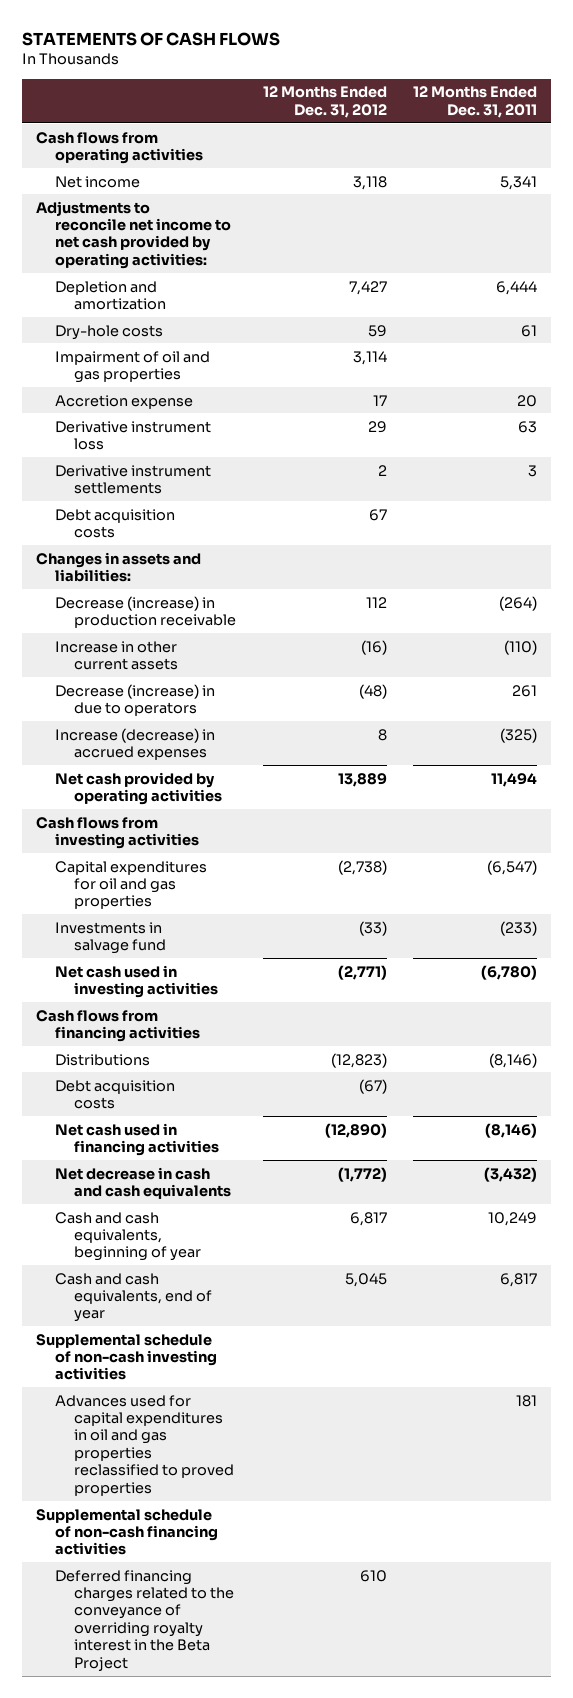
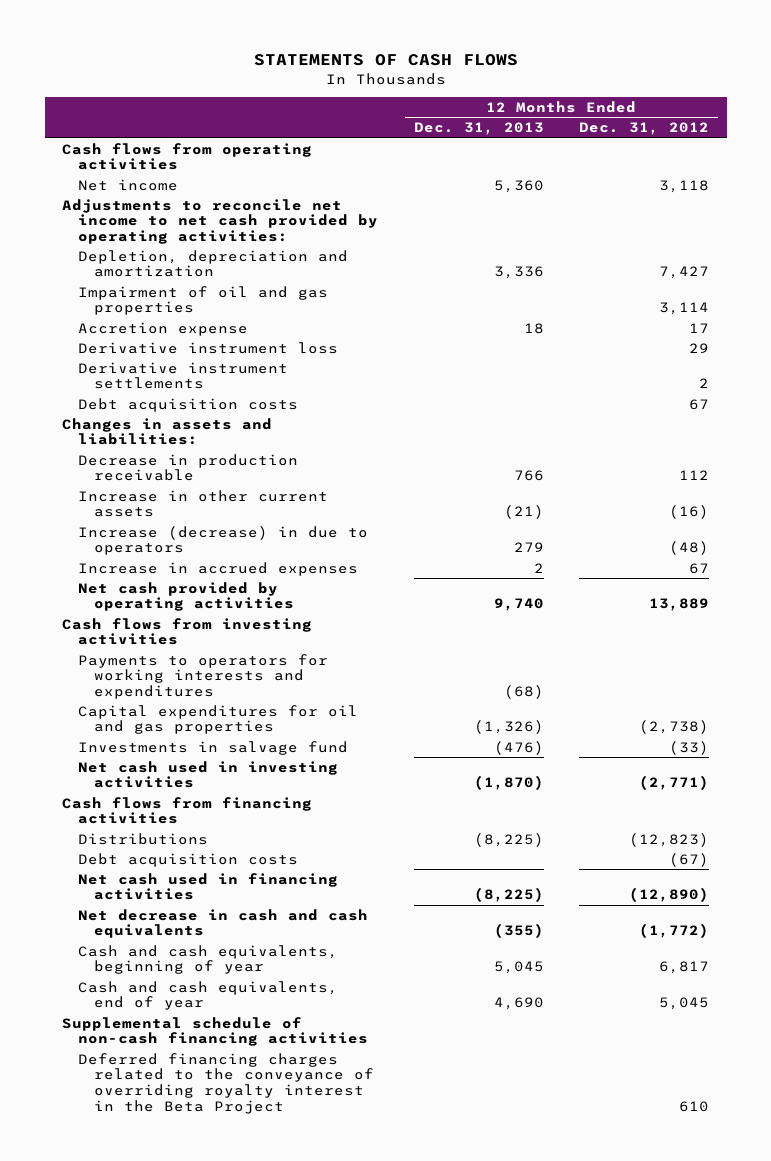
- | 12 Months Ended Dec. 31, 2012 | 12 Months Ended Dec. 31, 2011
+ | 12 Months Ended Dec. 31, 2013 | 12 Months Ended Dec. 31, 2012
- Depletion and amortization | 7,427 | 6,444
- Dry-hole costs | 59 | 61
+ Depletion, depreciation and amortization | 3,336 | 7,427
- Decrease (increase) in production receivable | 112 | (264)
+ Decrease in production receivable | 766 | 112
- Decrease (increase) in due to operators | (48) | 261
- Increase (decrease) in accrued expenses | 8 | (325)
+ Increase (decrease) in due to operators | 279 | (48)
+ Increase in accrued expenses | 2 | 67
+ Payments to operators for working interests and expenditures | (68) |
- Supplemental schedule of non-cash investing activities
- Advances used for capital expenditures in oil and gas properties reclassified to proved properties | | 181

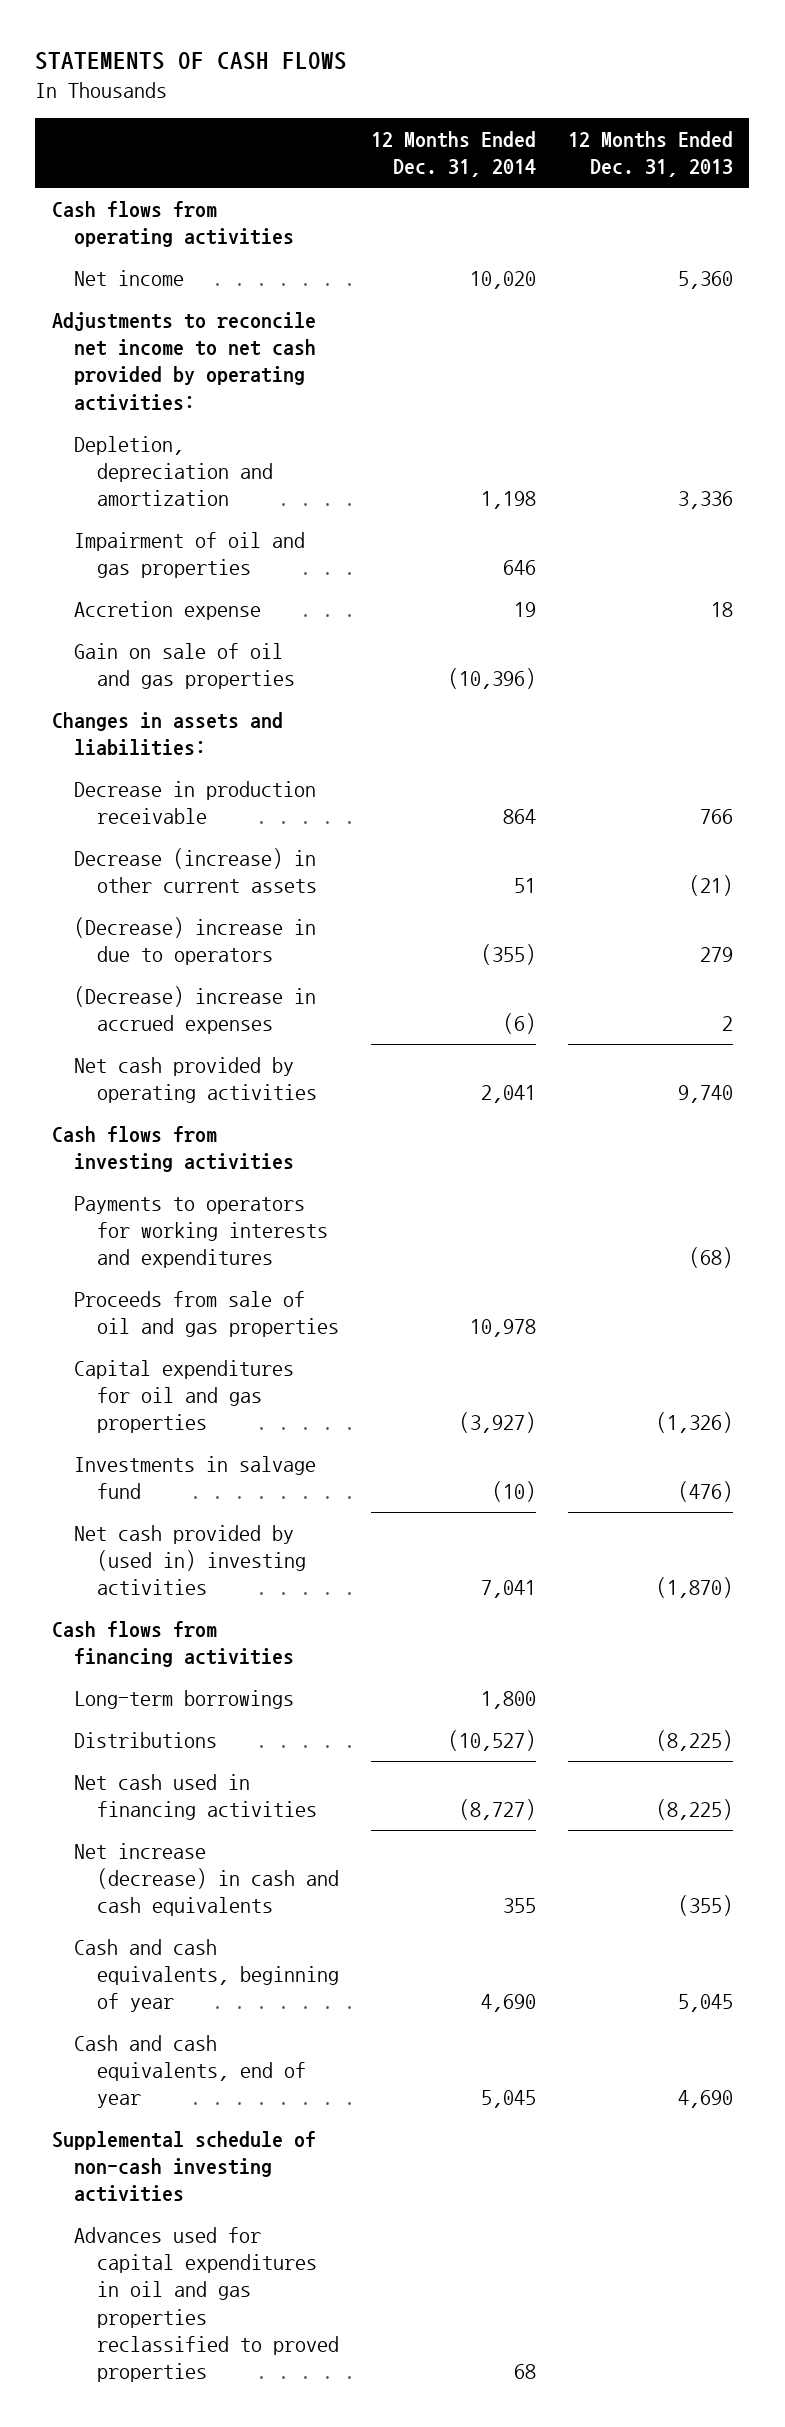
- | 12 Months Ended Dec. 31, 2013 | 12 Months Ended Dec. 31, 2012
+ | 12 Months Ended Dec. 31, 2014 | 12 Months Ended Dec. 31, 2013
- Derivative instrument loss | | 29
- Derivative instrument settlements | | 2
- Debt acquisition costs | | 67
+ Gain on sale of oil and gas properties | (10,396) |
- Increase in other current assets | (21) | (16)
- Increase (decrease) in due to operators | 279 | (48)
- Increase in accrued expenses | 2 | 67
+ Decrease (increase) in other current assets | 51 | (21)
+ (Decrease) increase in due to operators | (355) | 279
+ (Decrease) increase in accrued expenses | (6) | 2
+ Proceeds from sale of oil and gas properties | 10,978 |
- Net cash used in investing activities | (1,870) | (2,771)
+ Net cash provided by (used in) investing activities | 7,041 | (1,870)
+ Long-term borrowings | 1,800 |
- Debt acquisition costs | | (67)
- Net decrease in cash and cash equivalents | (355) | (1,772)
+ Net increase (decrease) in cash and cash equivalents | 355 | (355)
- Supplemental schedule of non-cash financing activities
- Deferred financing charges related to the conveyance of overriding royalty interest in the Beta Project | | 610
+ Supplemental schedule of non-cash investing activities
+ Advances used for capital expenditures in oil and gas properties reclassified to proved properties | 68 |

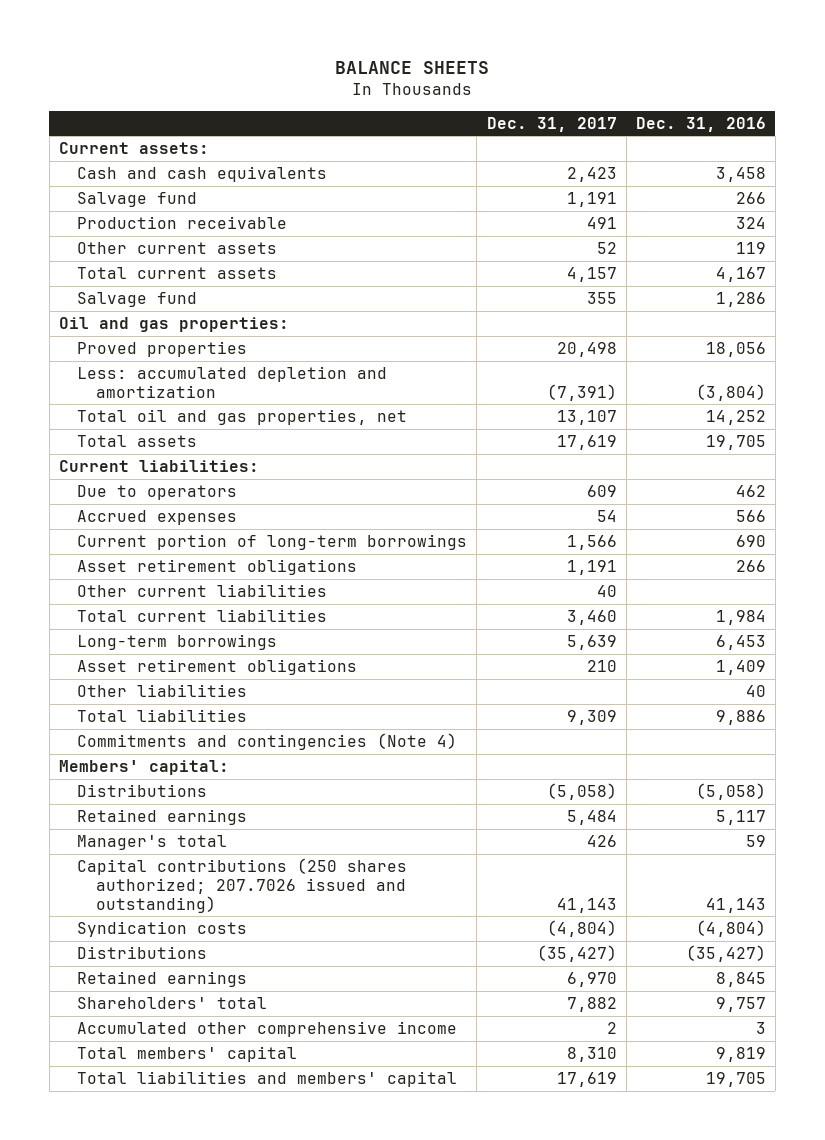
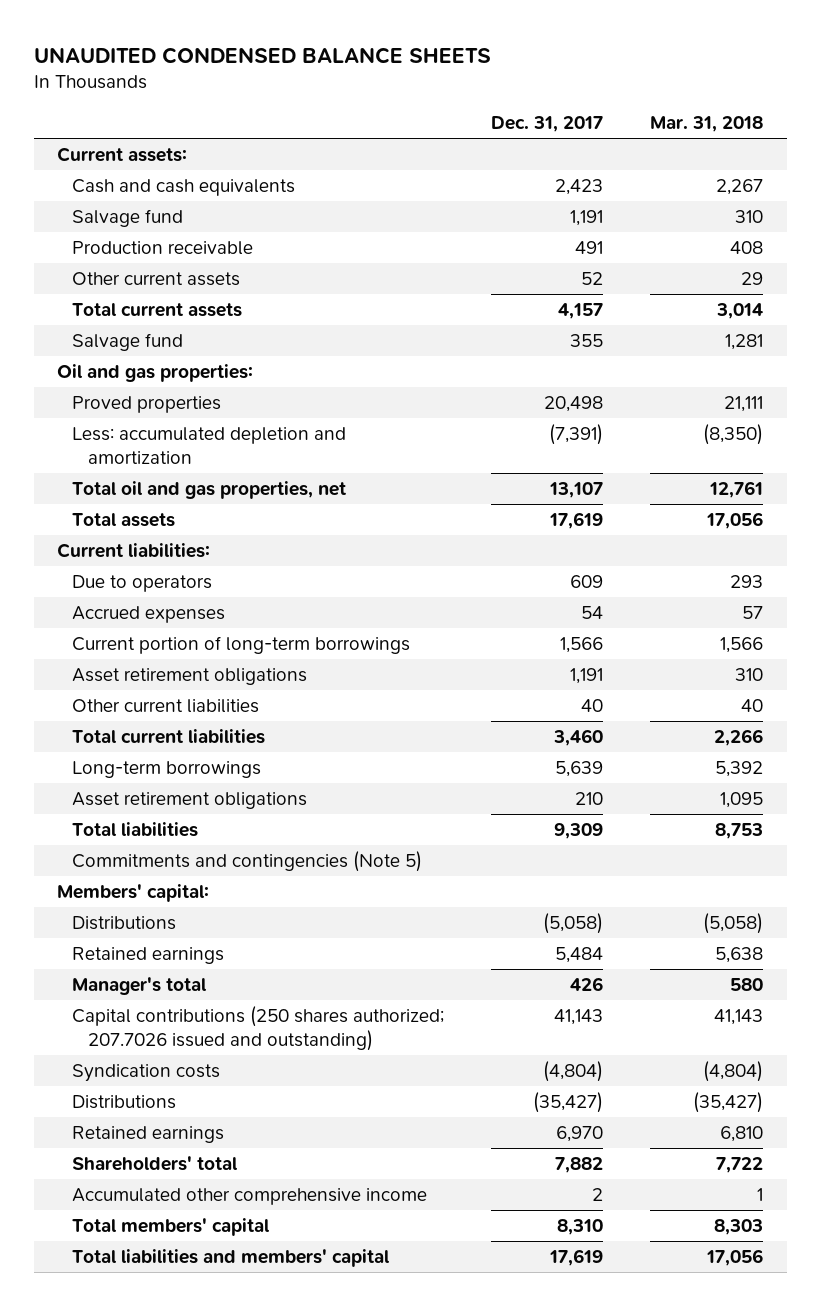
- BALANCE SHEETS
+ UNAUDITED CONDENSED BALANCE SHEETS
- | Dec. 31, 2017 | Dec. 31, 2016
+ | Dec. 31, 2017 | Mar. 31, 2018
- Other liabilities | | 40
- Commitments and contingencies (Note 4)
+ Commitments and contingencies (Note 5)

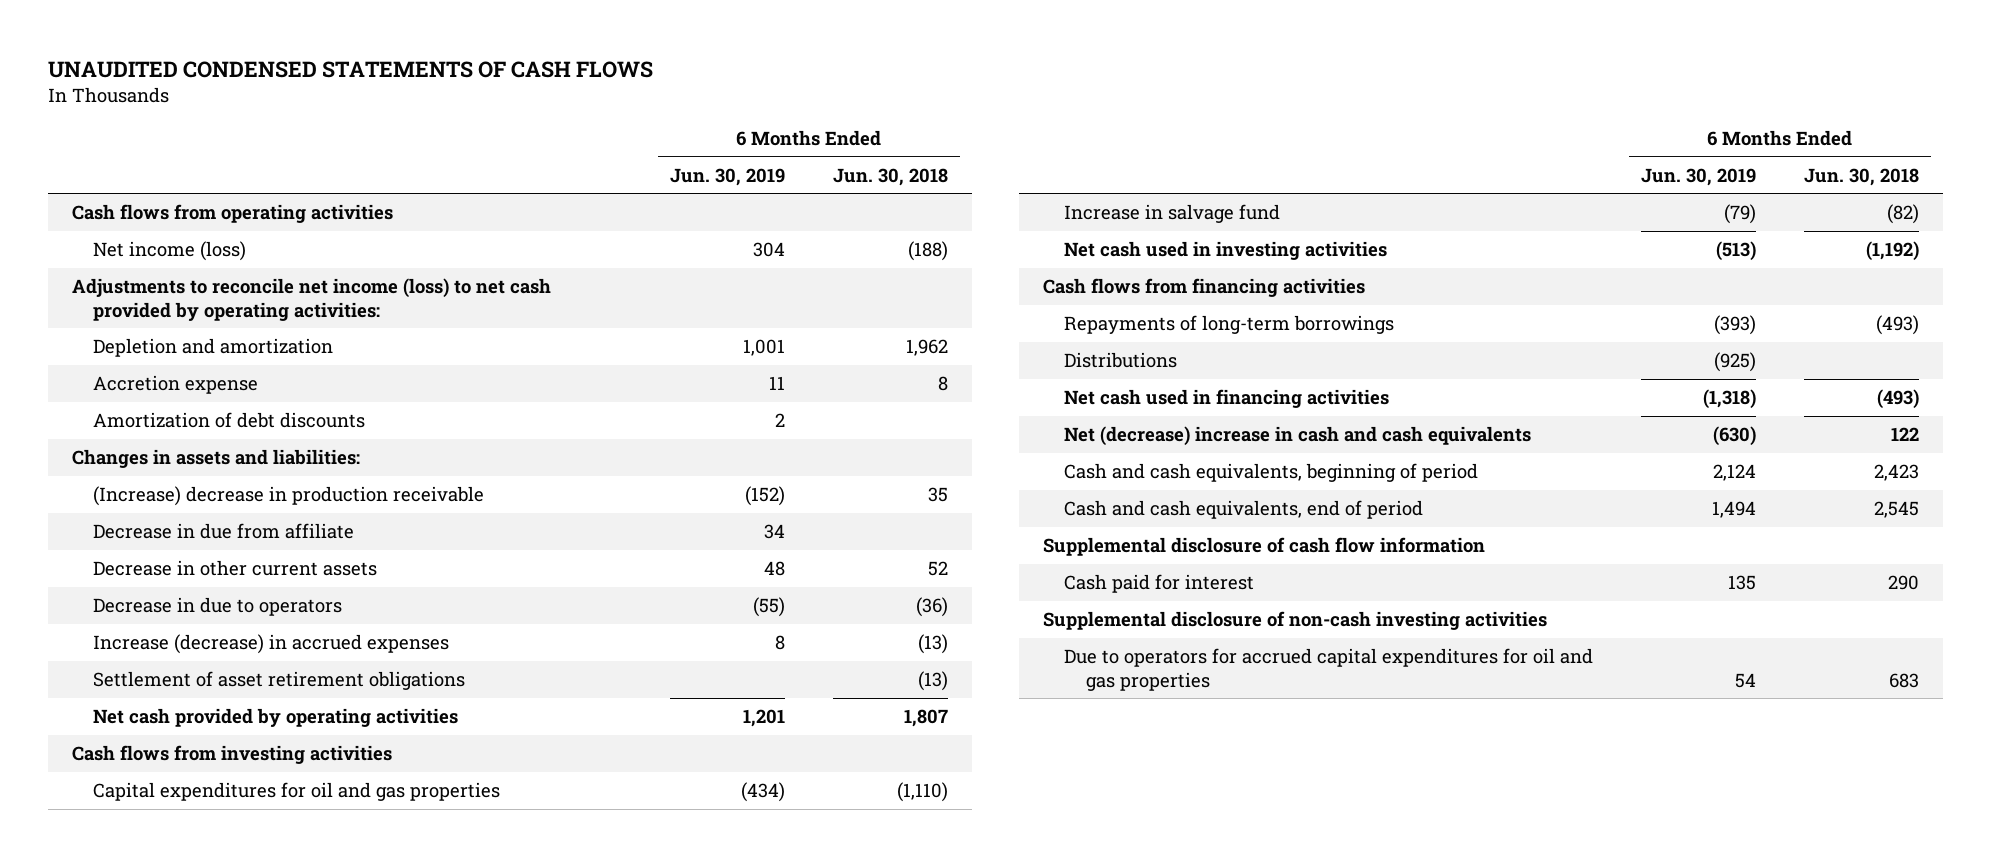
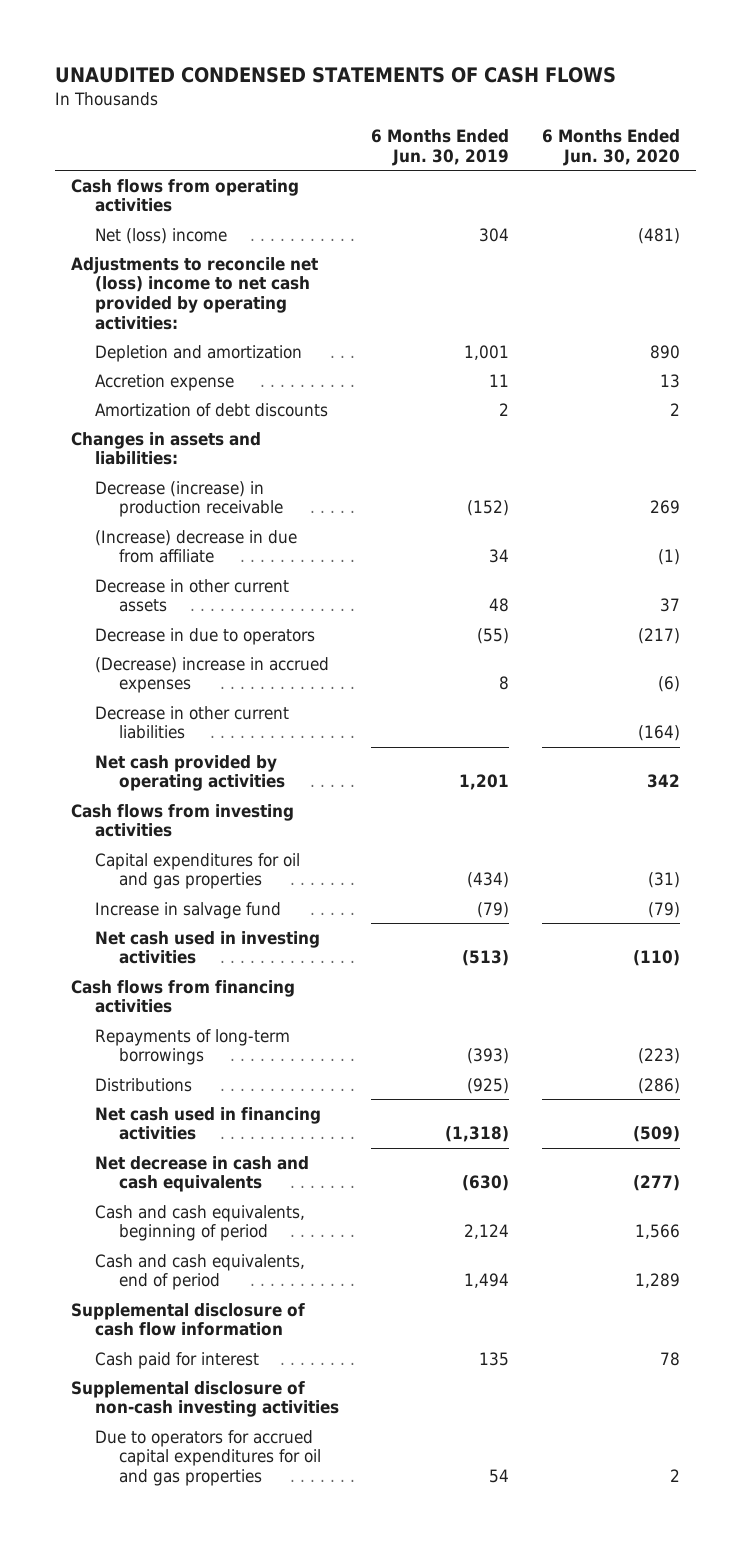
- | 6 Months Ended Jun. 30, 2019 | 6 Months Ended Jun. 30, 2018
+ | 6 Months Ended Jun. 30, 2019 | 6 Months Ended Jun. 30, 2020
- Net income (loss) | 304 | (188)
- Adjustments to reconcile net income (loss) to net cash provided by operating activities:
+ Net (loss) income | 304 | (481)
+ Adjustments to reconcile net (loss) income to net cash provided by operating activities:
- (Increase) decrease in production receivable | (152) | 35
- Decrease in due from affiliate | 34 |
+ Decrease (increase) in production receivable | (152) | 269
+ (Increase) decrease in due from affiliate | 34 | (1)
- Increase (decrease) in accrued expenses | 8 | (13)
- Settlement of asset retirement obligations | | (13)
+ (Decrease) increase in accrued expenses | 8 | (6)
+ Decrease in other current liabilities | | (164)
- Net (decrease) increase in cash and cash equivalents | (630) | 122
+ Net decrease in cash and cash equivalents | (630) | (277)

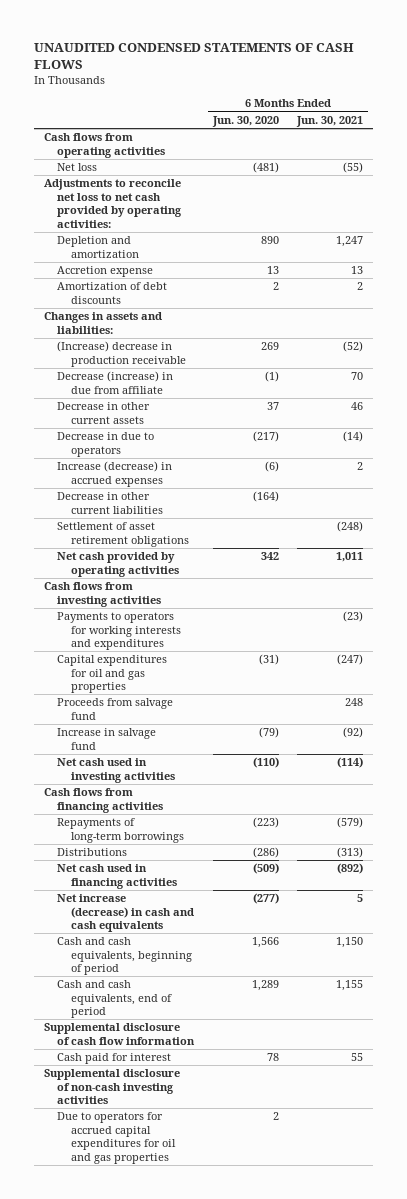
- | 6 Months Ended Jun. 30, 2019 | 6 Months Ended Jun. 30, 2020
+ | 6 Months Ended Jun. 30, 2020 | 6 Months Ended Jun. 30, 2021
- Net (loss) income | 304 | (481)
- Adjustments to reconcile net (loss) income to net cash provided by operating activities:
+ Net loss | (481) | (55)
+ Adjustments to reconcile net loss to net cash provided by operating activities:
- Decrease (increase) in production receivable | (152) | 269
- (Increase) decrease in due from affiliate | 34 | (1)
+ (Increase) decrease in production receivable | 269 | (52)
+ Decrease (increase) in due from affiliate | (1) | 70
- (Decrease) increase in accrued expenses | 8 | (6)
+ Increase (decrease) in accrued expenses | (6) | 2
+ Settlement of asset retirement obligations | | (248)
+ Payments to operators for working interests and expenditures | | (23)
+ Proceeds from salvage fund | | 248
- Net decrease in cash and cash equivalents | (630) | (277)
+ Net increase (decrease) in cash and cash equivalents | (277) | 5

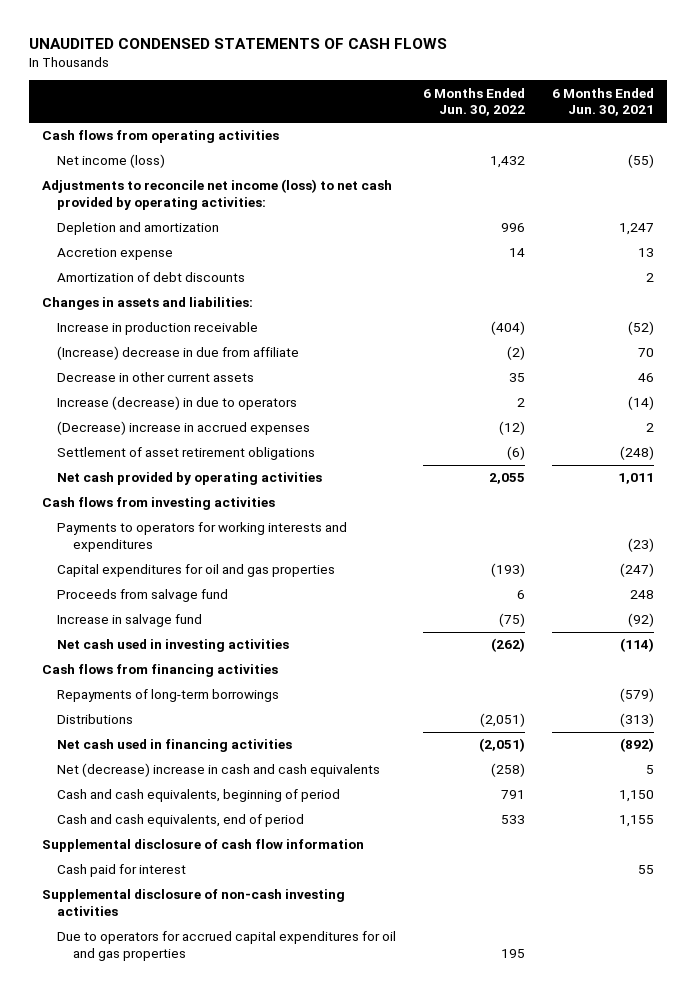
- | 6 Months Ended Jun. 30, 2020 | 6 Months Ended Jun. 30, 2021
+ | 6 Months Ended Jun. 30, 2022 | 6 Months Ended Jun. 30, 2021
- Net loss | (481) | (55)
- Adjustments to reconcile net loss to net cash provided by operating activities:
+ Net income (loss) | 1,432 | (55)
+ Adjustments to reconcile net income (loss) to net cash provided by operating activities:
- (Increase) decrease in production receivable | 269 | (52)
- Decrease (increase) in due from affiliate | (1) | 70
+ Increase in production receivable | (404) | (52)
+ (Increase) decrease in due from affiliate | (2) | 70
- Decrease in due to operators | (217) | (14)
- Increase (decrease) in accrued expenses | (6) | 2
- Decrease in other current liabilities | (164) |
+ Increase (decrease) in due to operators | 2 | (14)
+ (Decrease) increase in accrued expenses | (12) | 2
- Net increase (decrease) in cash and cash equivalents | (277) | 5
+ Net (decrease) increase in cash and cash equivalents | (258) | 5

